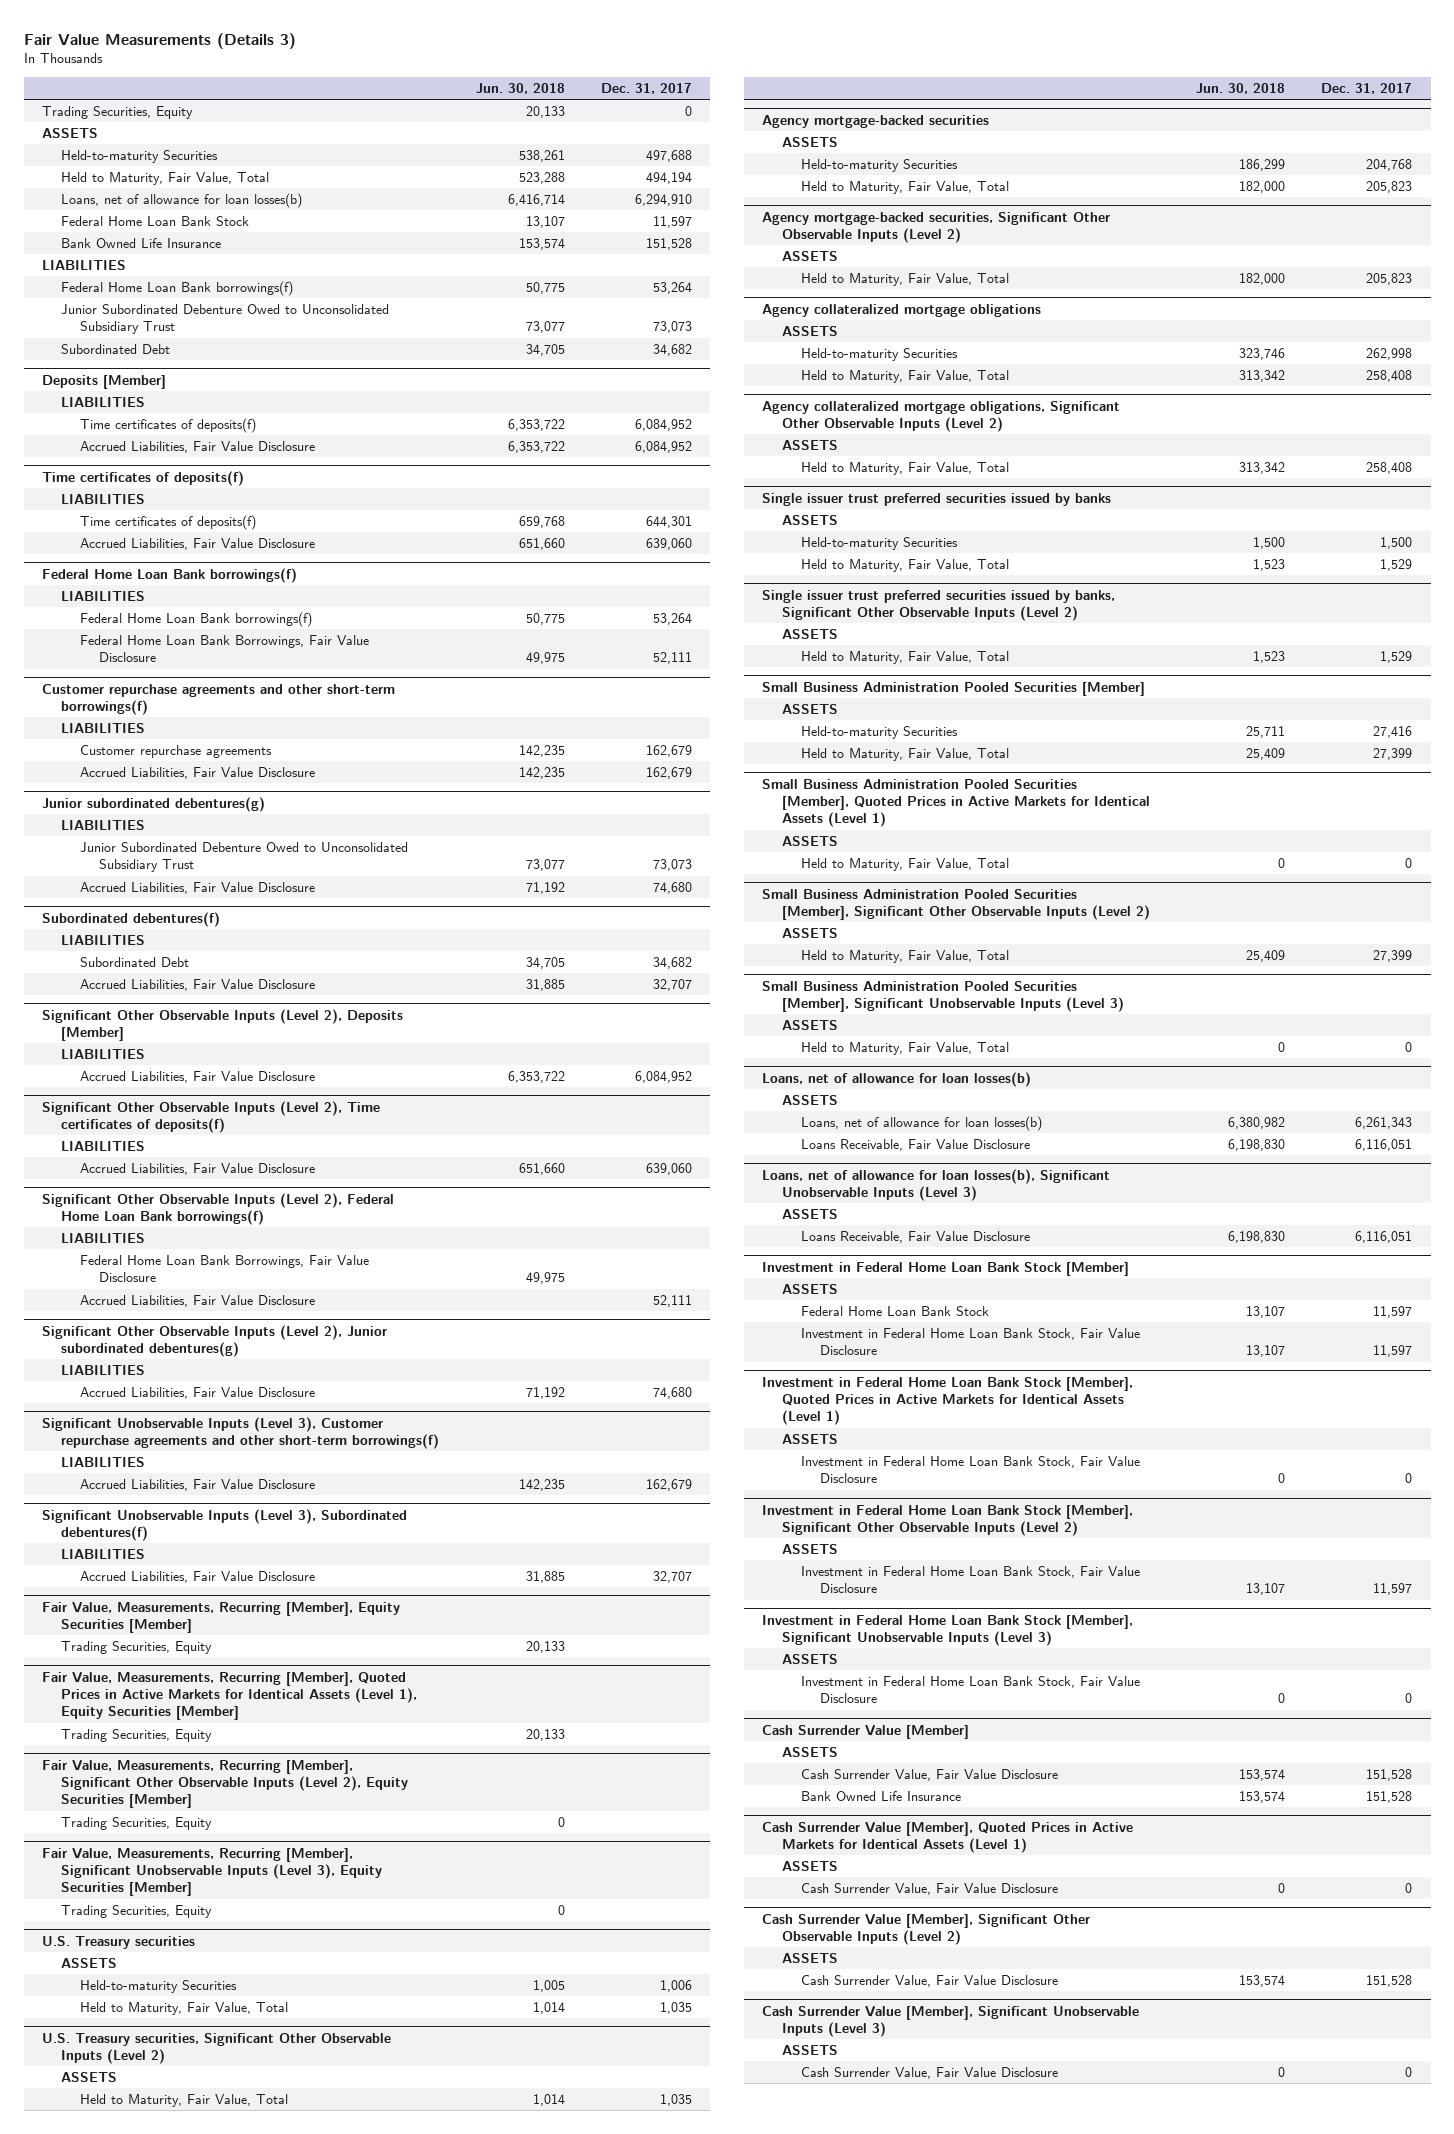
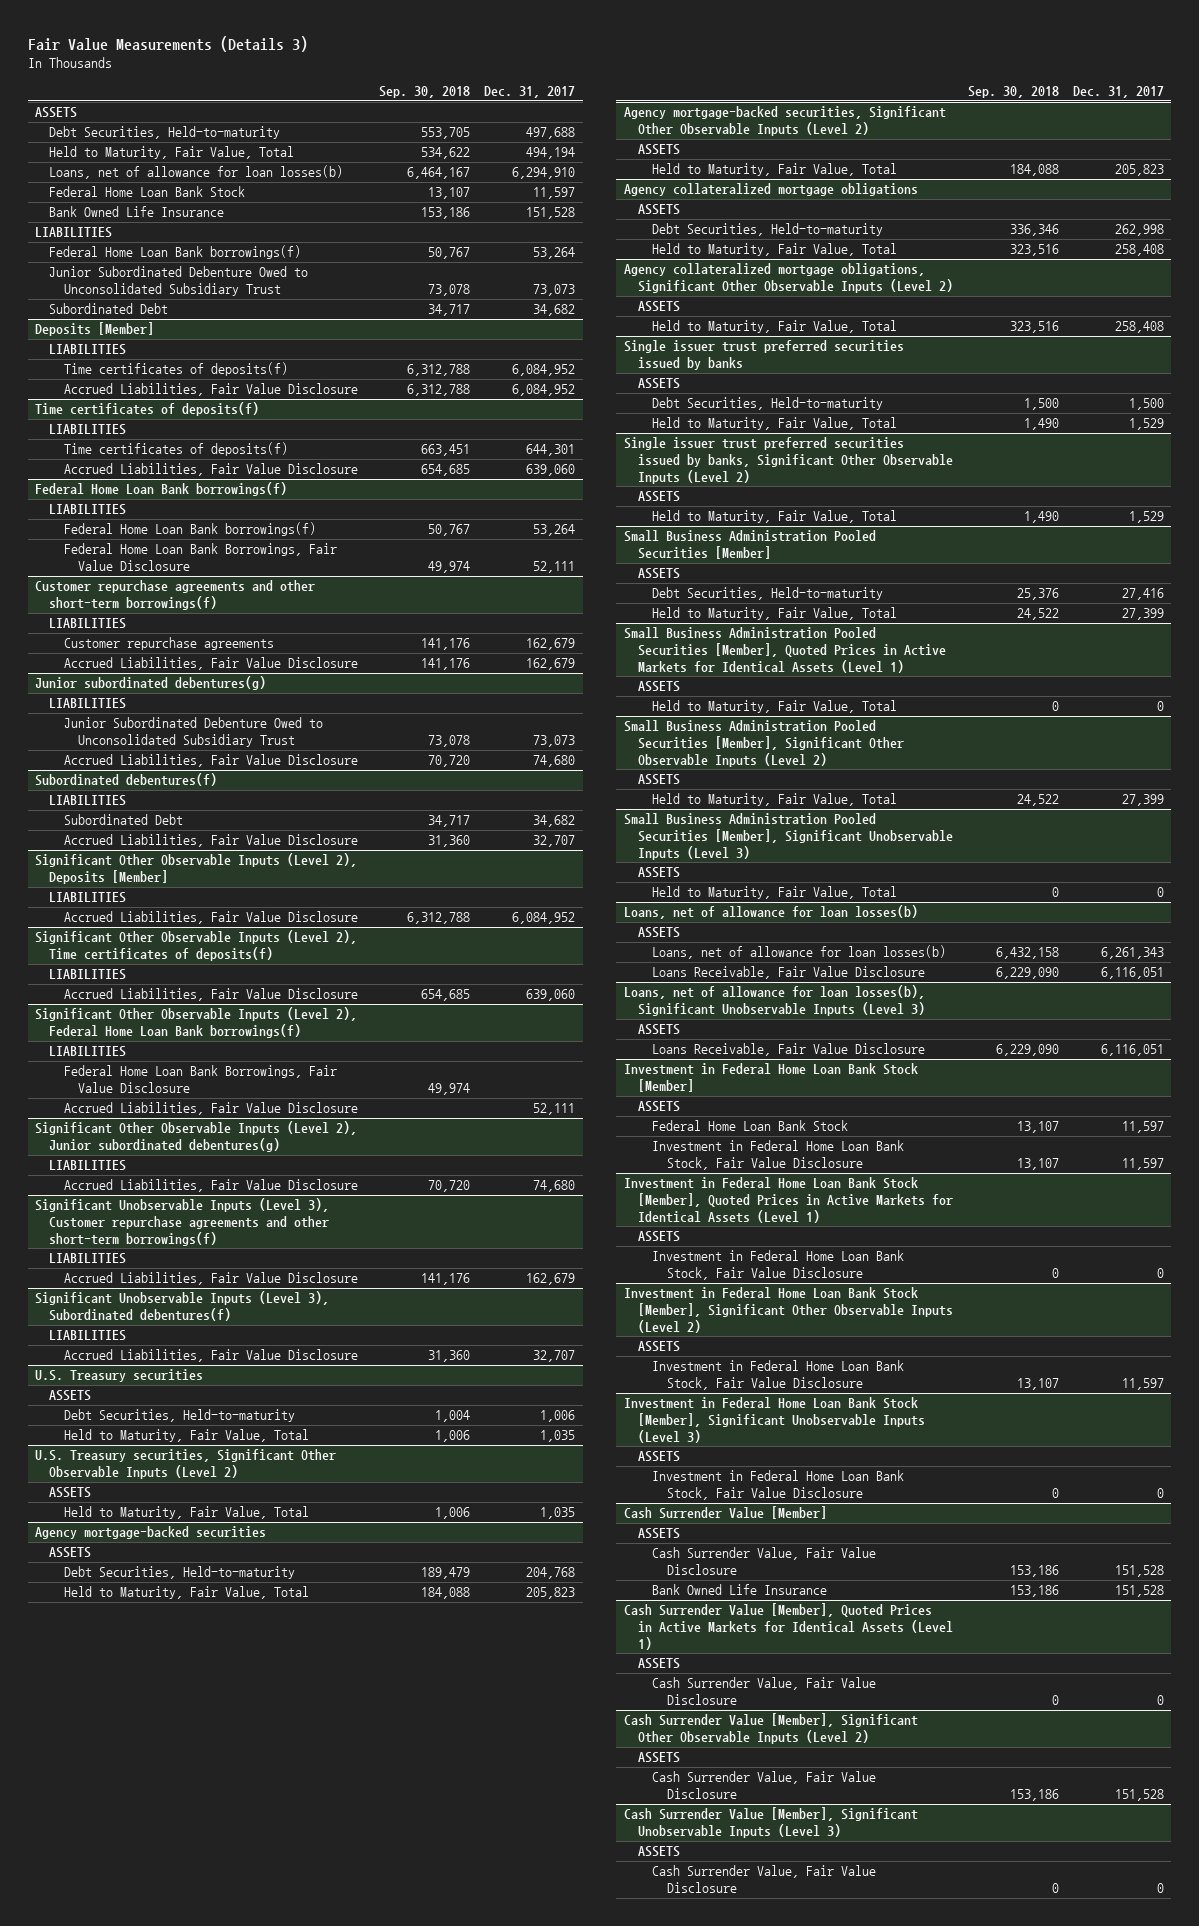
- | Jun. 30, 2018 | Dec. 31, 2017
+ | Sep. 30, 2018 | Dec. 31, 2017
- Trading Securities, Equity | 20,133 | 0
- Held-to-maturity Securities | 538,261 | 497,688
+ Debt Securities, Held-to-maturity | 553,705 | 497,688
- Fair Value, Measurements, Recurring [Member], Equity Securities [Member]
- Trading Securities, Equity | 20,133 |
- Fair Value, Measurements, Recurring [Member], Quoted Prices in Active Markets for Identical Assets (Level 1), Equity Securities [Member]
- Trading Securities, Equity | 20,133 |
- Fair Value, Measurements, Recurring [Member], Significant Other Observable Inputs (Level 2), Equity Securities [Member]
- Trading Securities, Equity | 0 |
- Fair Value, Measurements, Recurring [Member], Significant Unobservable Inputs (Level 3), Equity Securities [Member]
- Trading Securities, Equity | 0 |
@ U.S. Treasury securities
- Held-to-maturity Securities | 1,005 | 1,006
+ Debt Securities, Held-to-maturity | 1,004 | 1,006
@ Agency mortgage-backed securities
- Held-to-maturity Securities | 186,299 | 204,768
+ Debt Securities, Held-to-maturity | 189,479 | 204,768
@ Agency collateralized mortgage obligations
- Held-to-maturity Securities | 323,746 | 262,998
+ Debt Securities, Held-to-maturity | 336,346 | 262,998
@ Single issuer trust preferred securities issued by banks
- Held-to-maturity Securities | 1,500 | 1,500
+ Debt Securities, Held-to-maturity | 1,500 | 1,500
@ Small Business Administration Pooled Securities [Member]
- Held-to-maturity Securities | 25,711 | 27,416
+ Debt Securities, Held-to-maturity | 25,376 | 27,416

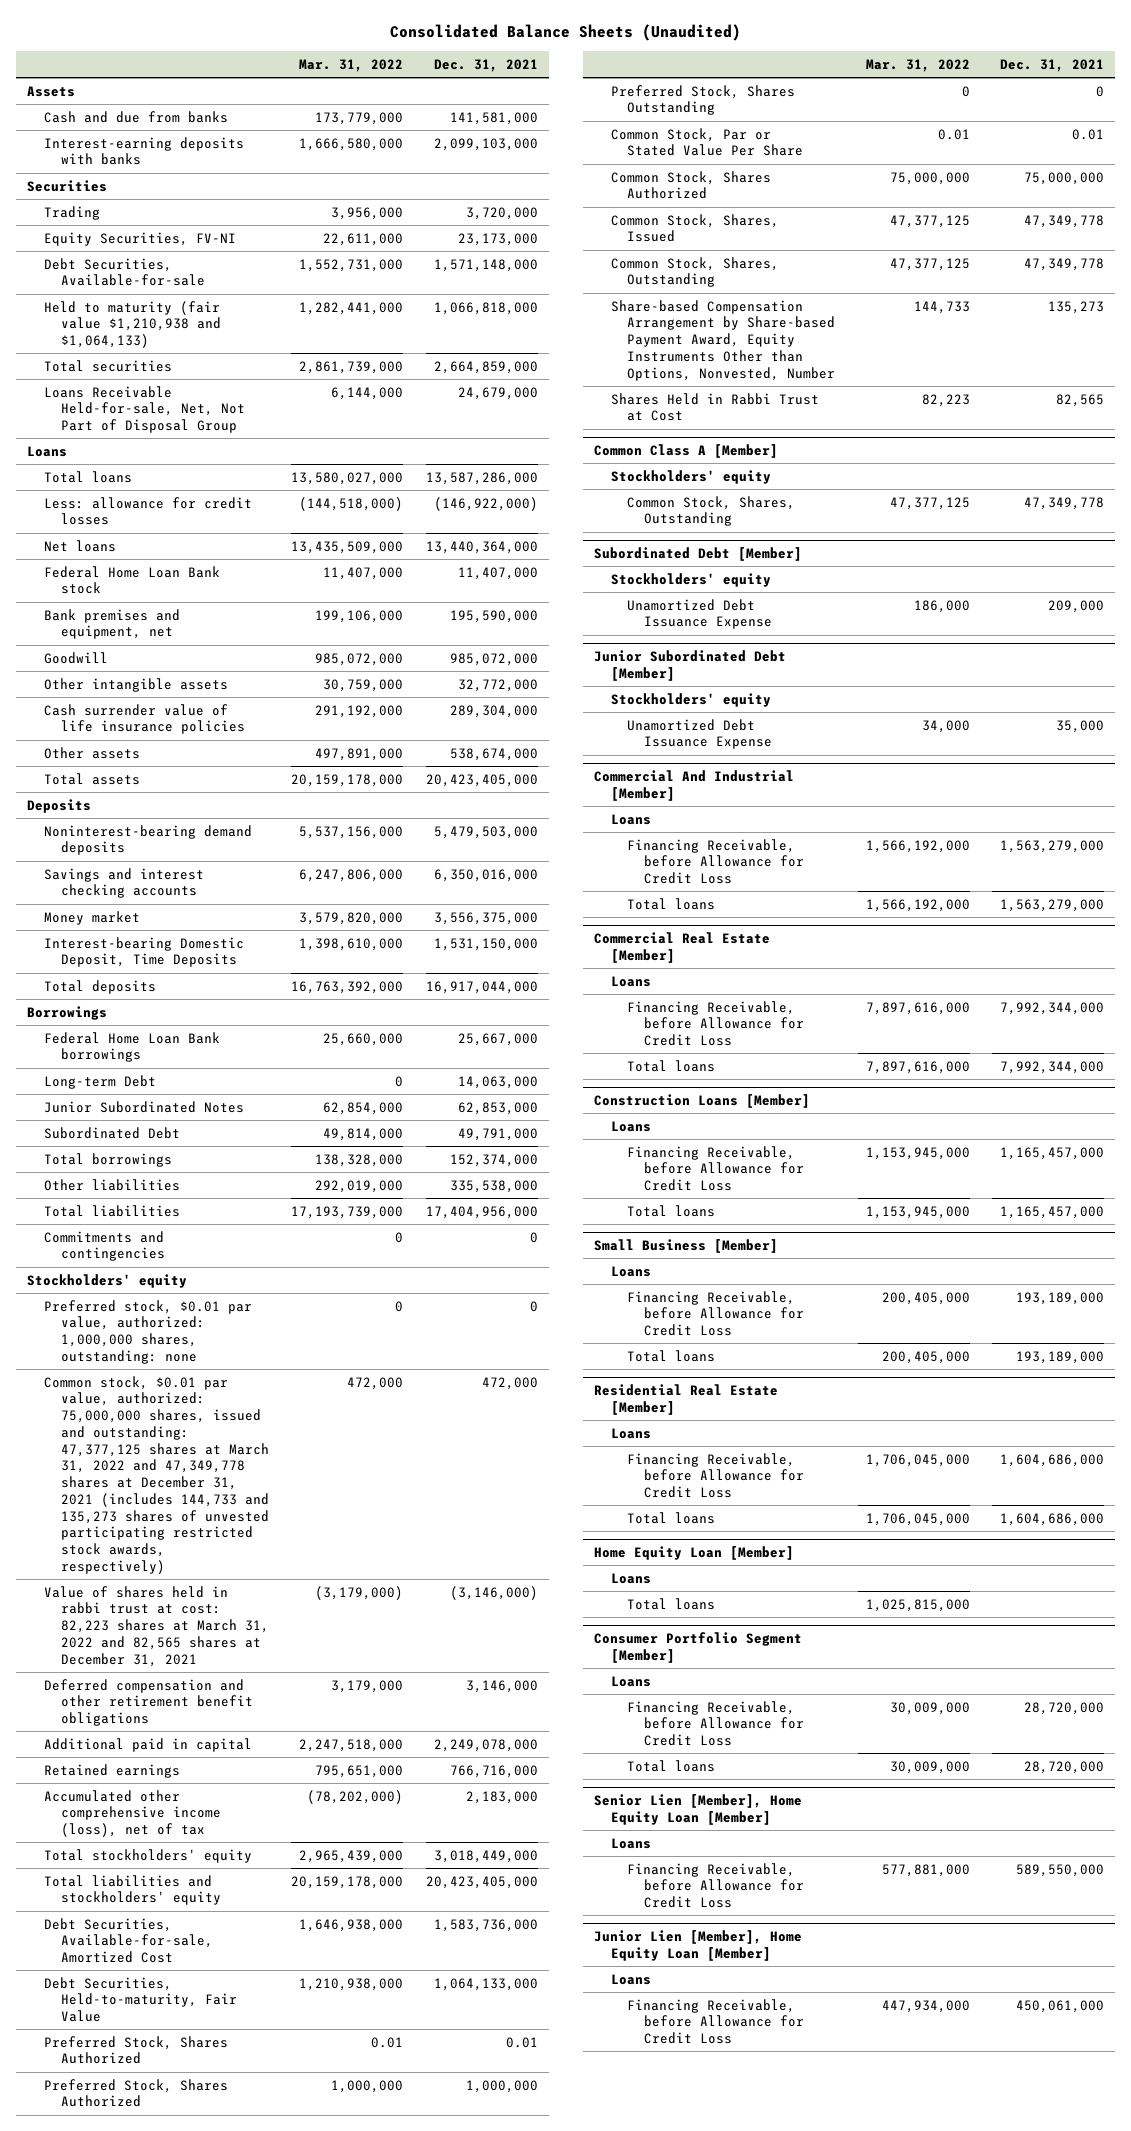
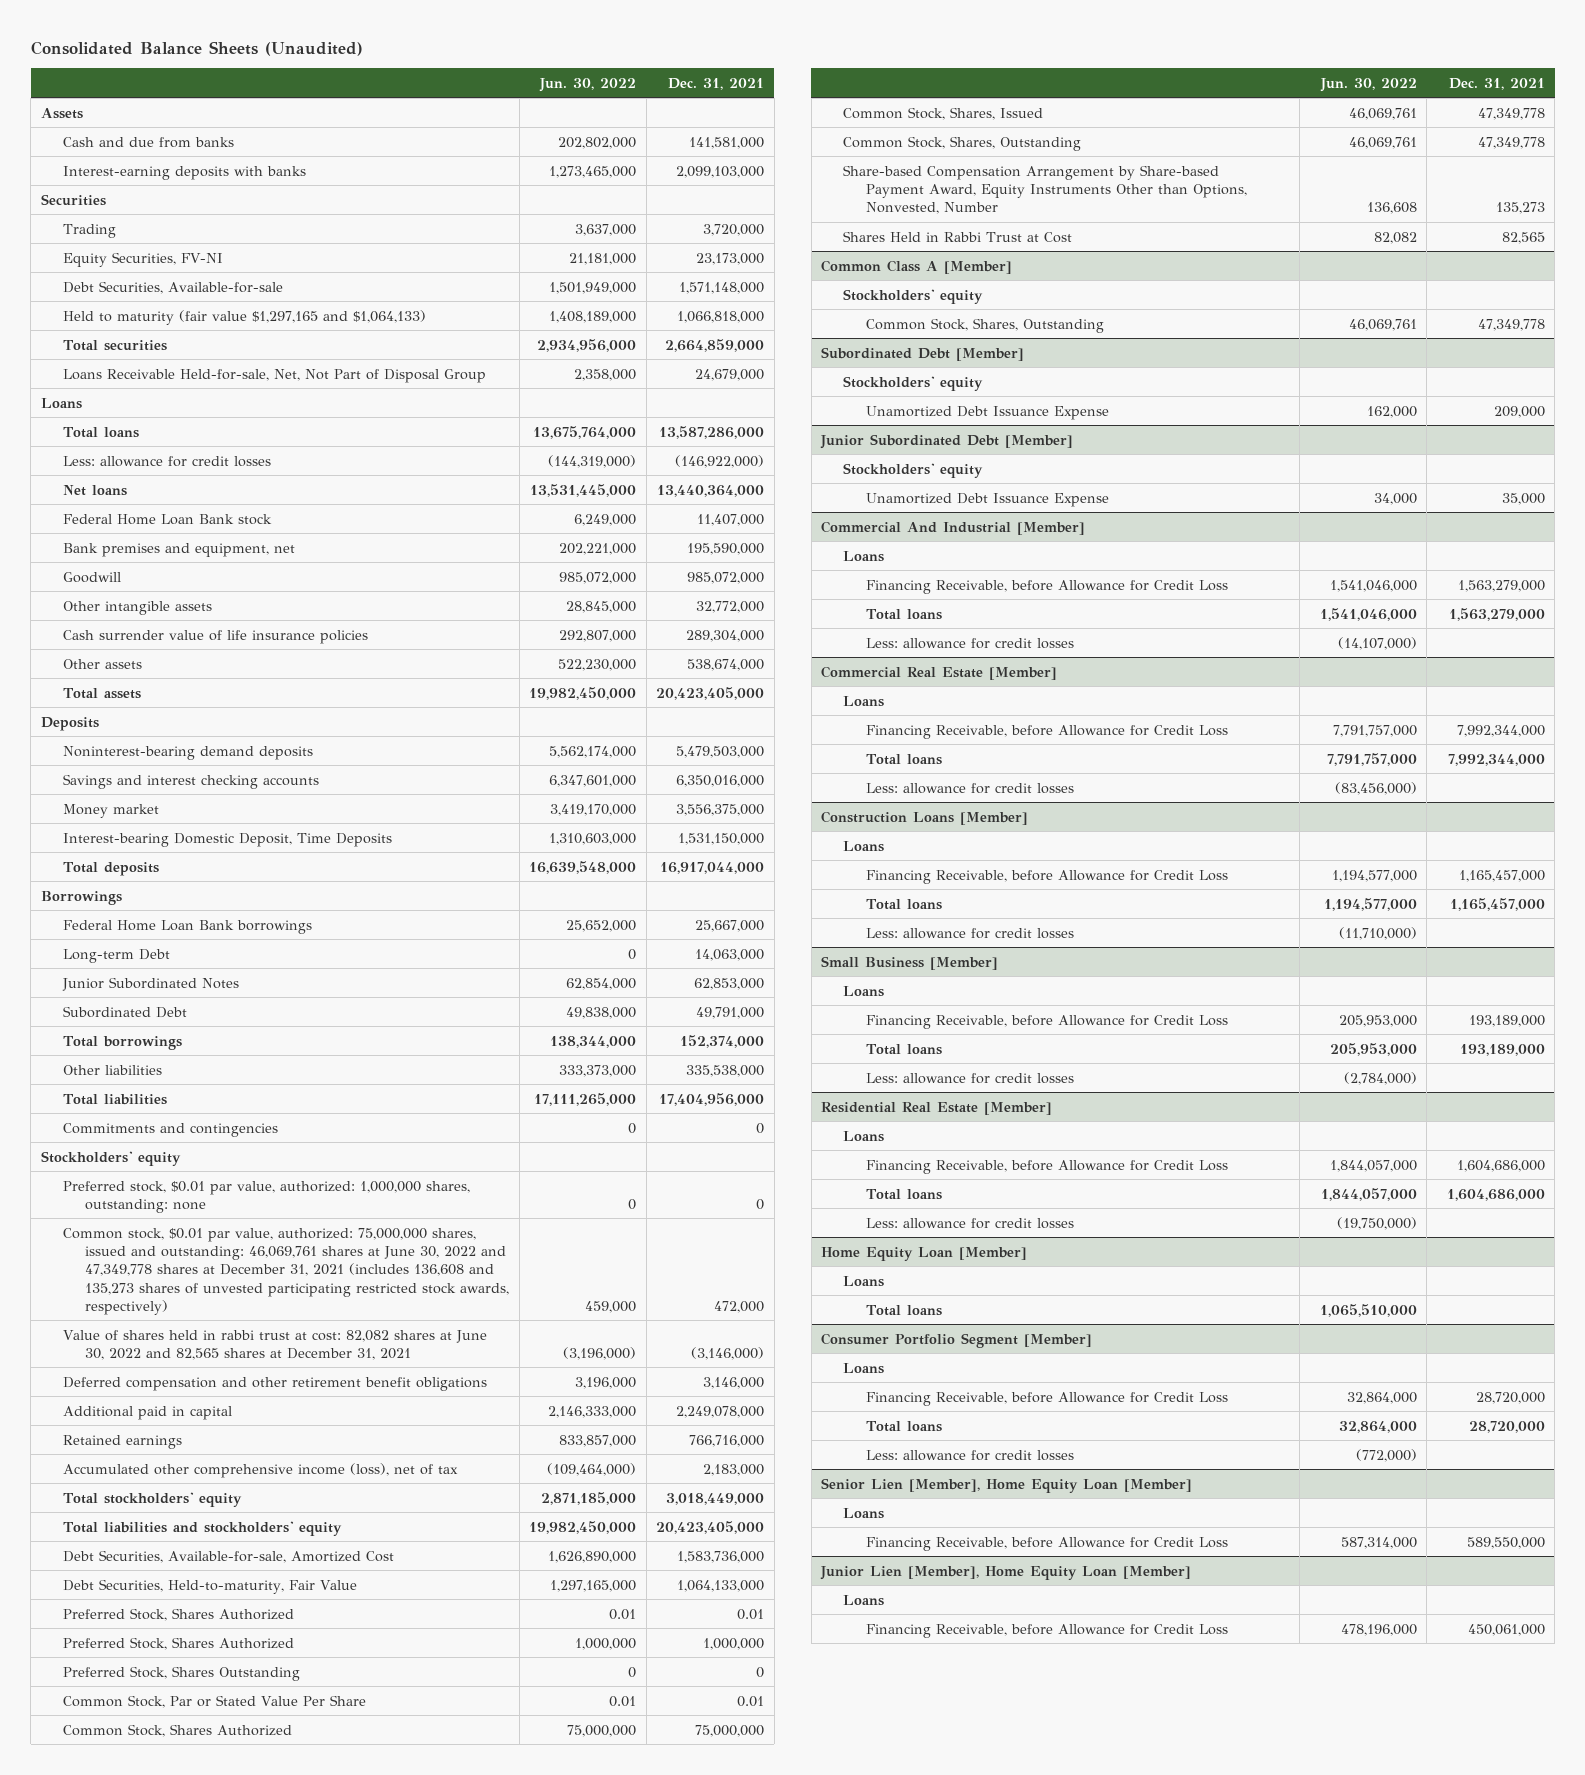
- | Mar. 31, 2022 | Dec. 31, 2021
+ | Jun. 30, 2022 | Dec. 31, 2021
- Held to maturity (fair value $1,210,938 and $1,064,133) | 1,282,441,000 | 1,066,818,000
+ Held to maturity (fair value $1,297,165 and $1,064,133) | 1,408,189,000 | 1,066,818,000
- Common stock, $0.01 par value, authorized: 75,000,000 shares, issued and outstanding: 47,377,125 shares at March 31, 2022 and 47,349,778 shares at December 31, 2021 (includes 144,733 and 135,273 shares of unvested participating restricted stock awards, respectively) | 472,000 | 472,000
- Value of shares held in rabbi trust at cost: 82,223 shares at March 31, 2022 and 82,565 shares at December 31, 2021 | (3,179,000) | (3,146,000)
+ Common stock, $0.01 par value, authorized: 75,000,000 shares, issued and outstanding: 46,069,761 shares at June 30, 2022 and 47,349,778 shares at December 31, 2021 (includes 136,608 and 135,273 shares of unvested participating restricted stock awards, respectively) | 459,000 | 472,000
+ Value of shares held in rabbi trust at cost: 82,082 shares at June 30, 2022 and 82,565 shares at December 31, 2021 | (3,196,000) | (3,146,000)
@ Commercial And Industrial [Member]
+ Less: allowance for credit losses | (14,107,000) |
@ Commercial Real Estate [Member]
+ Less: allowance for credit losses | (83,456,000) |
@ Construction Loans [Member]
+ Less: allowance for credit losses | (11,710,000) |
@ Small Business [Member]
+ Less: allowance for credit losses | (2,784,000) |
@ Residential Real Estate [Member]
+ Less: allowance for credit losses | (19,750,000) |
@ Consumer Portfolio Segment [Member]
+ Less: allowance for credit losses | (772,000) |

